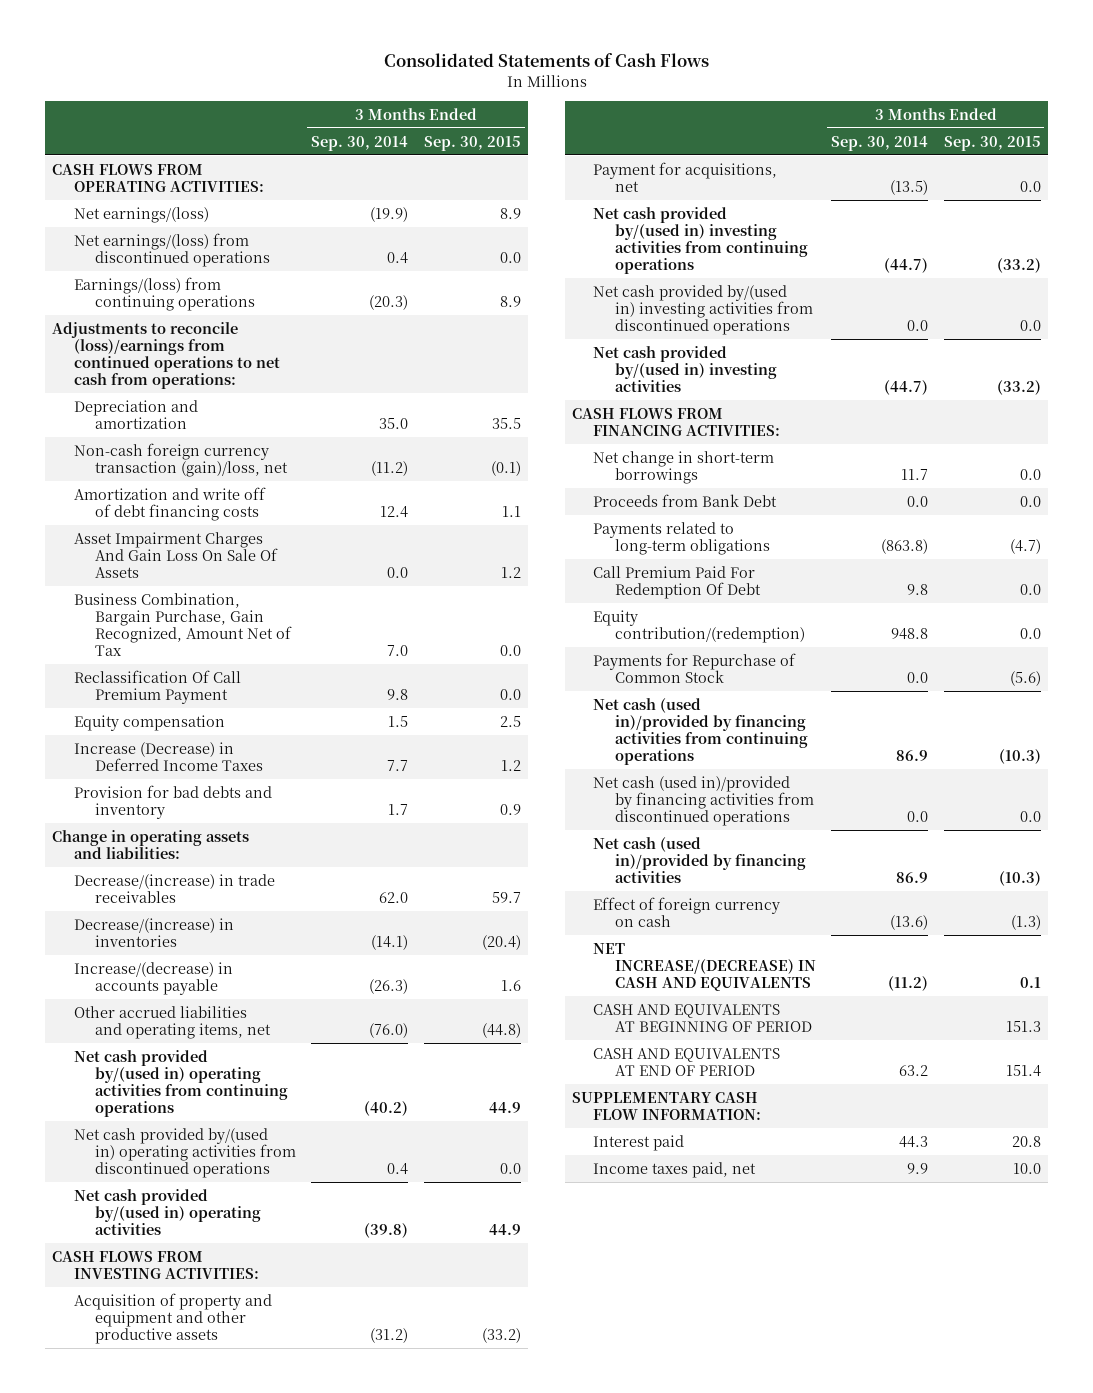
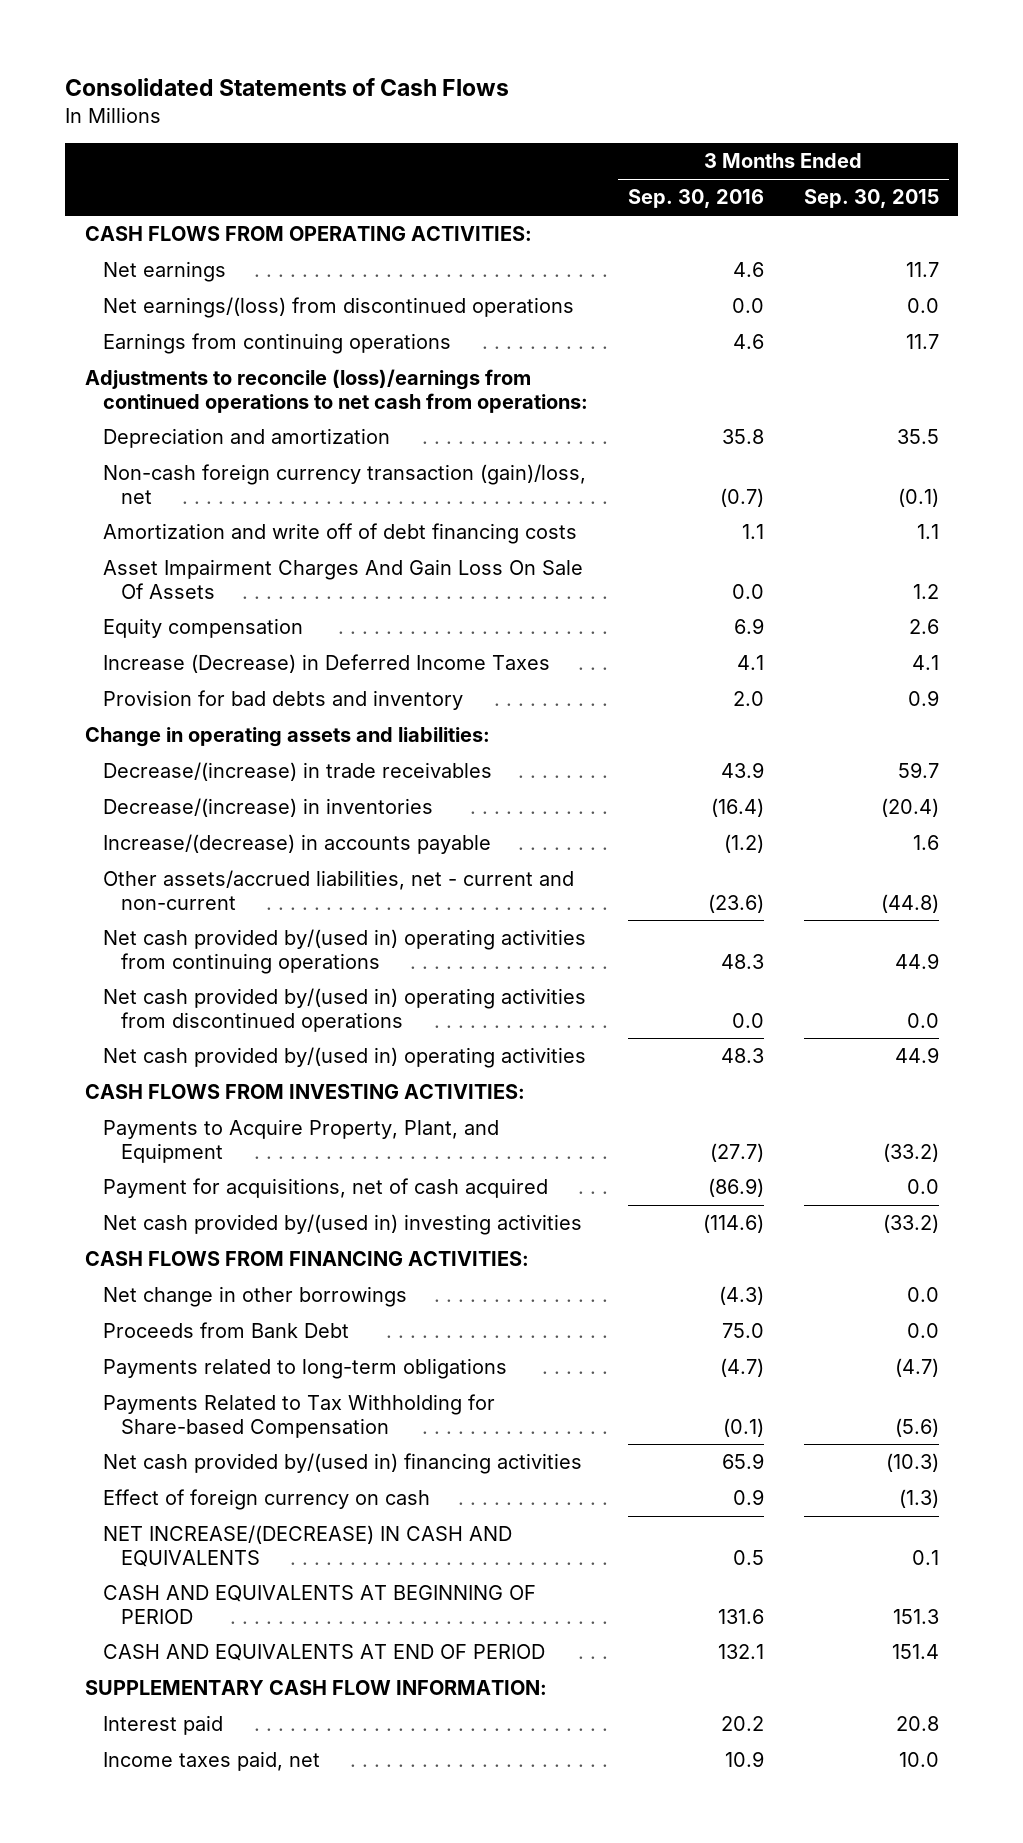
- | 3 Months Ended Sep. 30, 2014 | 3 Months Ended Sep. 30, 2015
+ | 3 Months Ended Sep. 30, 2016 | 3 Months Ended Sep. 30, 2015
- Net earnings/(loss) | (19.9) | 8.9
+ Net earnings | 4.6 | 11.7
- Earnings/(loss) from continuing operations | (20.3) | 8.9
+ Earnings from continuing operations | 4.6 | 11.7
- Business Combination, Bargain Purchase, Gain Recognized, Amount Net of Tax | 7.0 | 0.0
- Reclassification Of Call Premium Payment | 9.8 | 0.0
- Equity compensation | 1.5 | 2.5
- Increase (Decrease) in Deferred Income Taxes | 7.7 | 1.2
+ Equity compensation | 6.9 | 2.6
+ Increase (Decrease) in Deferred Income Taxes | 4.1 | 4.1
- Other accrued liabilities and operating items, net | (76.0) | (44.8)
+ Other assets/accrued liabilities, net - current and non-current | (23.6) | (44.8)
- Acquisition of property and equipment and other productive assets | (31.2) | (33.2)
- Payment for acquisitions, net | (13.5) | 0.0
- Net cash provided by/(used in) investing activities from continuing operations | (44.7) | (33.2)
- Net cash provided by/(used in) investing activities from discontinued operations | 0.0 | 0.0
+ Payments to Acquire Property, Plant, and Equipment | (27.7) | (33.2)
+ Payment for acquisitions, net of cash acquired | (86.9) | 0.0
- Net change in short-term borrowings | 11.7 | 0.0
+ Net change in other borrowings | (4.3) | 0.0
- Call Premium Paid For Redemption Of Debt | 9.8 | 0.0
- Equity contribution/(redemption) | 948.8 | 0.0
- Payments for Repurchase of Common Stock | 0.0 | (5.6)
- Net cash (used in)/provided by financing activities from continuing operations | 86.9 | (10.3)
- Net cash (used in)/provided by financing activities from discontinued operations | 0.0 | 0.0
- Net cash (used in)/provided by financing activities | 86.9 | (10.3)
+ Payments Related to Tax Withholding for Share-based Compensation | (0.1) | (5.6)
+ Net cash provided by/(used in) financing activities | 65.9 | (10.3)

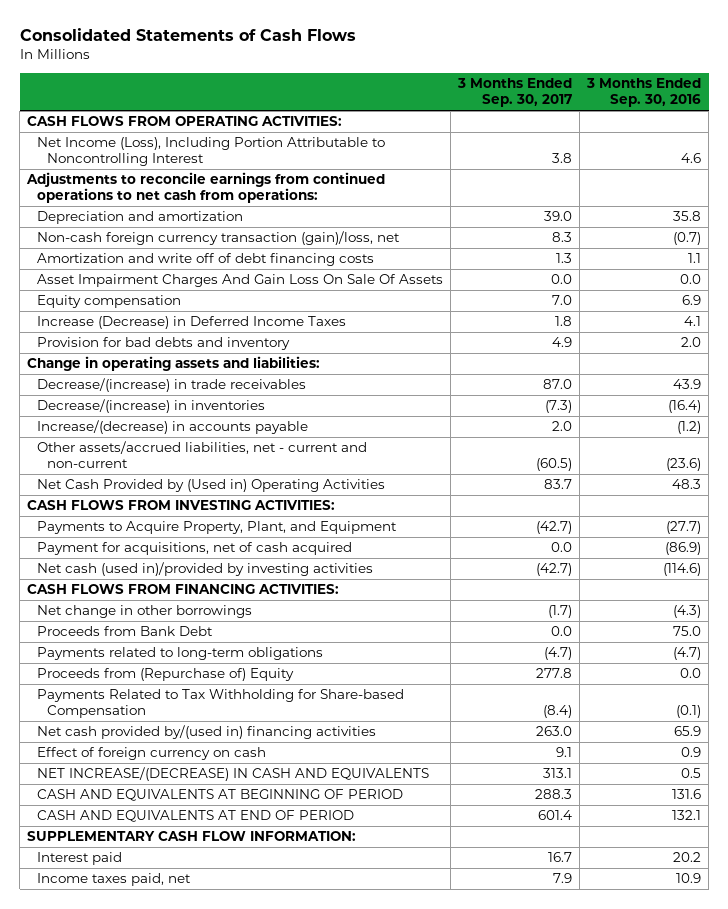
- | 3 Months Ended Sep. 30, 2016 | 3 Months Ended Sep. 30, 2015
+ | 3 Months Ended Sep. 30, 2017 | 3 Months Ended Sep. 30, 2016
- Net earnings | 4.6 | 11.7
- Net earnings/(loss) from discontinued operations | 0.0 | 0.0
- Earnings from continuing operations | 4.6 | 11.7
- Adjustments to reconcile (loss)/earnings from continued operations to net cash from operations:
+ Net Income (Loss), Including Portion Attributable to Noncontrolling Interest | 3.8 | 4.6
+ Adjustments to reconcile earnings from continued operations to net cash from operations:
- Net cash provided by/(used in) operating activities from continuing operations | 48.3 | 44.9
- Net cash provided by/(used in) operating activities from discontinued operations | 0.0 | 0.0
- Net cash provided by/(used in) operating activities | 48.3 | 44.9
+ Net Cash Provided by (Used in) Operating Activities | 83.7 | 48.3
- Net cash provided by/(used in) investing activities | (114.6) | (33.2)
+ Net cash (used in)/provided by investing activities | (42.7) | (114.6)
+ Proceeds from (Repurchase of) Equity | 277.8 | 0.0

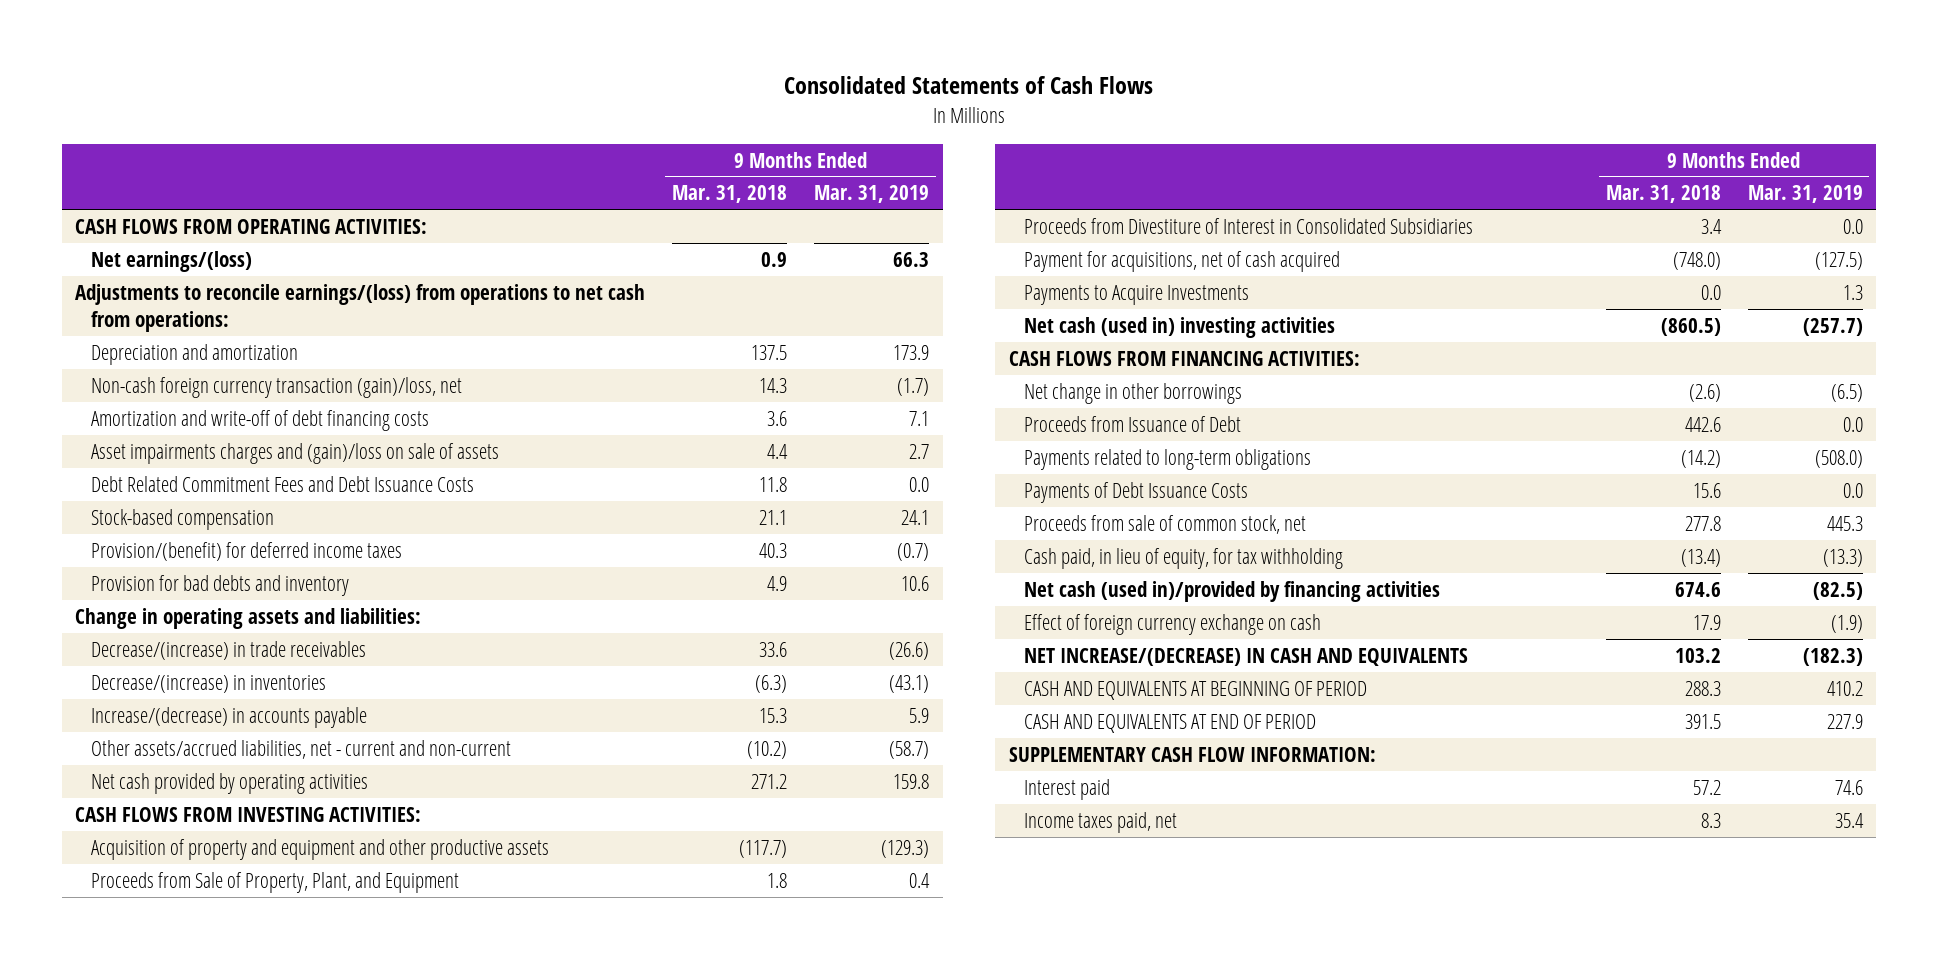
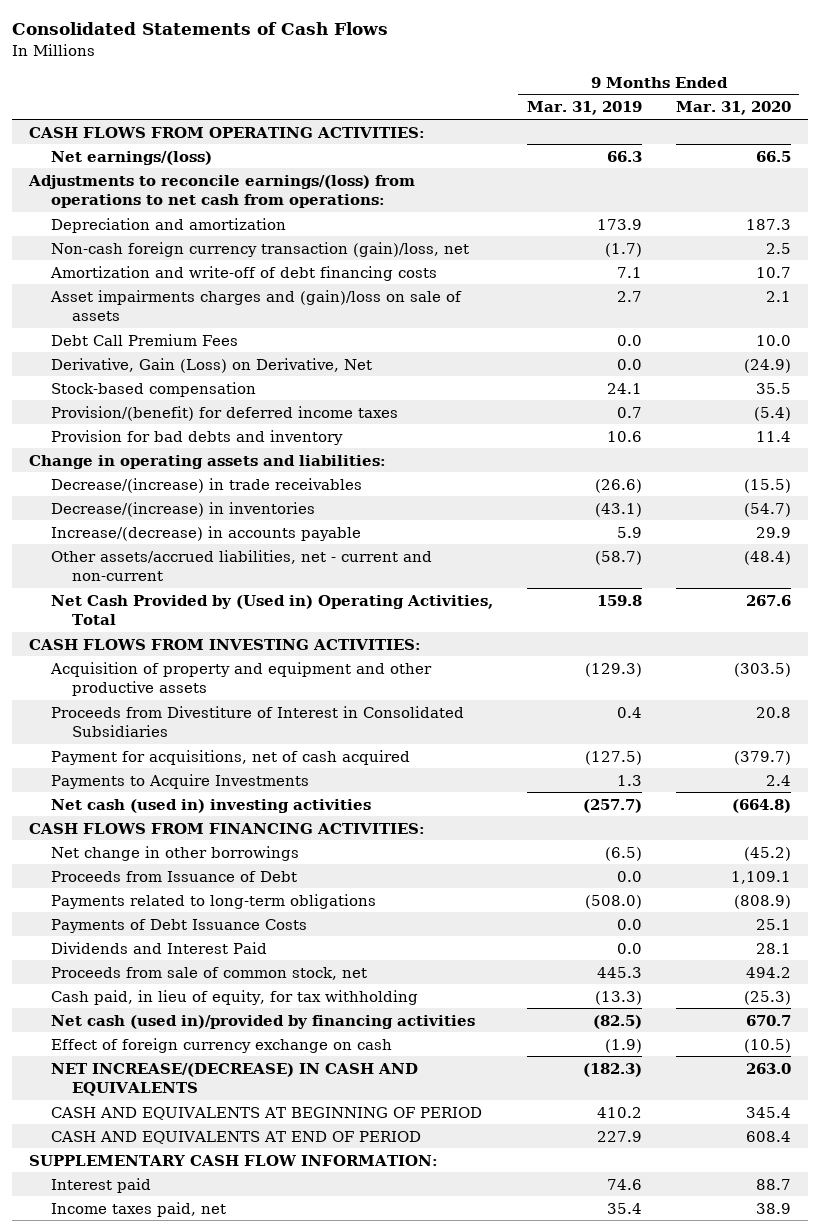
- | 9 Months Ended Mar. 31, 2018 | 9 Months Ended Mar. 31, 2019
+ | 9 Months Ended Mar. 31, 2019 | 9 Months Ended Mar. 31, 2020
- Debt Related Commitment Fees and Debt Issuance Costs | 11.8 | 0.0
+ Debt Call Premium Fees | 0.0 | 10.0
+ Derivative, Gain (Loss) on Derivative, Net | 0.0 | (24.9)
- Provision/(benefit) for deferred income taxes | 40.3 | (0.7)
+ Provision/(benefit) for deferred income taxes | 0.7 | (5.4)
- Net cash provided by operating activities | 271.2 | 159.8
+ Net Cash Provided by (Used in) Operating Activities, Total | 159.8 | 267.6
- Proceeds from Sale of Property, Plant, and Equipment | 1.8 | 0.4
- Proceeds from Divestiture of Interest in Consolidated Subsidiaries | 3.4 | 0.0
+ Proceeds from Divestiture of Interest in Consolidated Subsidiaries | 0.4 | 20.8
+ Dividends and Interest Paid | 0.0 | 28.1

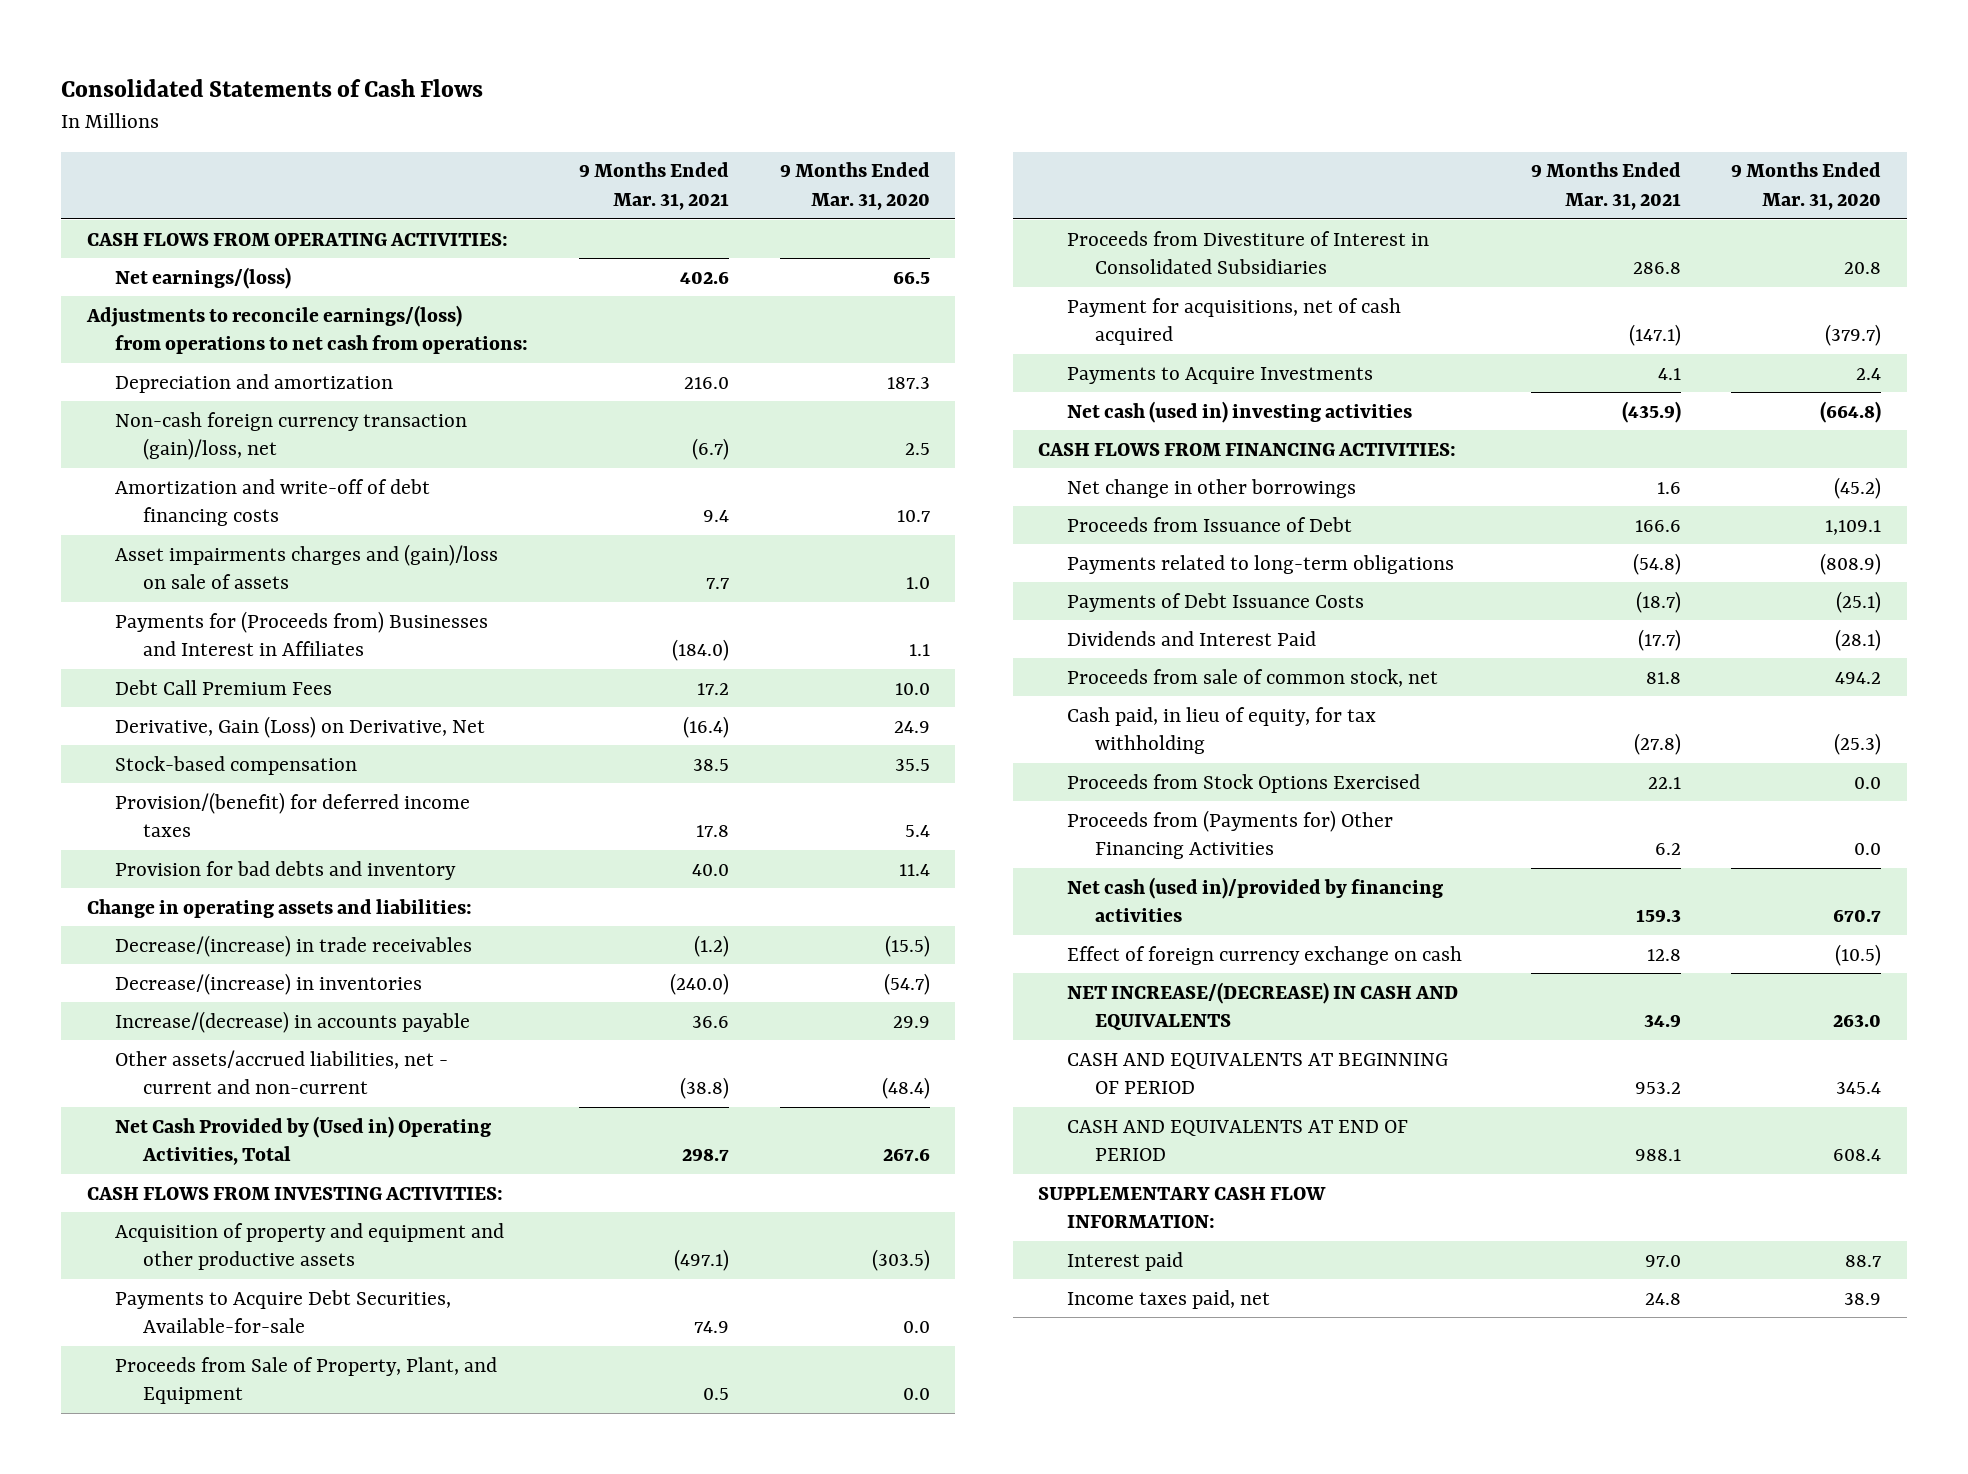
- | 9 Months Ended Mar. 31, 2019 | 9 Months Ended Mar. 31, 2020
+ | 9 Months Ended Mar. 31, 2021 | 9 Months Ended Mar. 31, 2020
- Asset impairments charges and (gain)/loss on sale of assets | 2.7 | 2.1
+ Asset impairments charges and (gain)/loss on sale of assets | 7.7 | 1.0
+ Payments for (Proceeds from) Businesses and Interest in Affiliates | (184.0) | 1.1
- Derivative, Gain (Loss) on Derivative, Net | 0.0 | (24.9)
+ Derivative, Gain (Loss) on Derivative, Net | (16.4) | 24.9
- Provision/(benefit) for deferred income taxes | 0.7 | (5.4)
+ Provision/(benefit) for deferred income taxes | 17.8 | 5.4
+ Payments to Acquire Debt Securities, Available-for-sale | 74.9 | 0.0
+ Proceeds from Sale of Property, Plant, and Equipment | 0.5 | 0.0
- Payments of Debt Issuance Costs | 0.0 | 25.1
- Dividends and Interest Paid | 0.0 | 28.1
+ Payments of Debt Issuance Costs | (18.7) | (25.1)
+ Dividends and Interest Paid | (17.7) | (28.1)
+ Proceeds from Stock Options Exercised | 22.1 | 0.0
+ Proceeds from (Payments for) Other Financing Activities | 6.2 | 0.0

